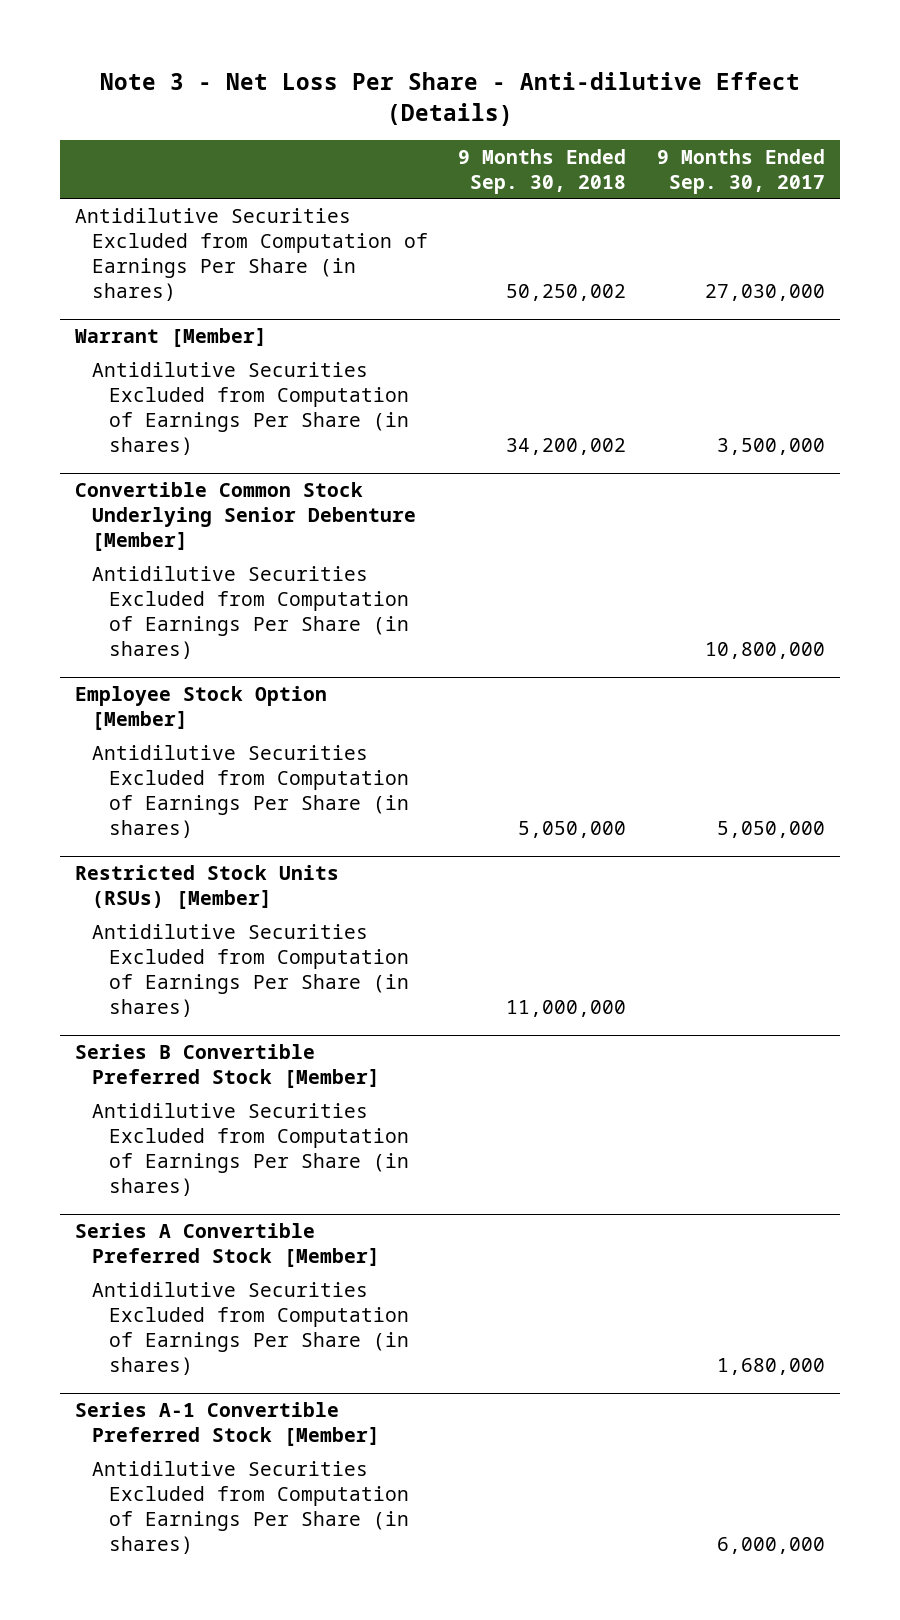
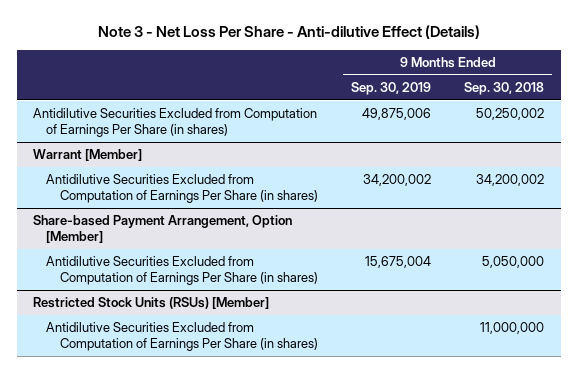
- | 9 Months Ended Sep. 30, 2018 | 9 Months Ended Sep. 30, 2017
+ | 9 Months Ended Sep. 30, 2019 | 9 Months Ended Sep. 30, 2018
- Convertible Common Stock Underlying Senior Debenture [Member]
- Antidilutive Securities Excluded from Computation of Earnings Per Share (in shares) | | 10,800,000
- Employee Stock Option [Member]
+ Share-based Payment Arrangement, Option [Member]
- Series B Convertible Preferred Stock [Member]
- Antidilutive Securities Excluded from Computation of Earnings Per Share (in shares)
- Series A Convertible Preferred Stock [Member]
- Antidilutive Securities Excluded from Computation of Earnings Per Share (in shares) | | 1,680,000
- Series A-1 Convertible Preferred Stock [Member]
- Antidilutive Securities Excluded from Computation of Earnings Per Share (in shares) | | 6,000,000

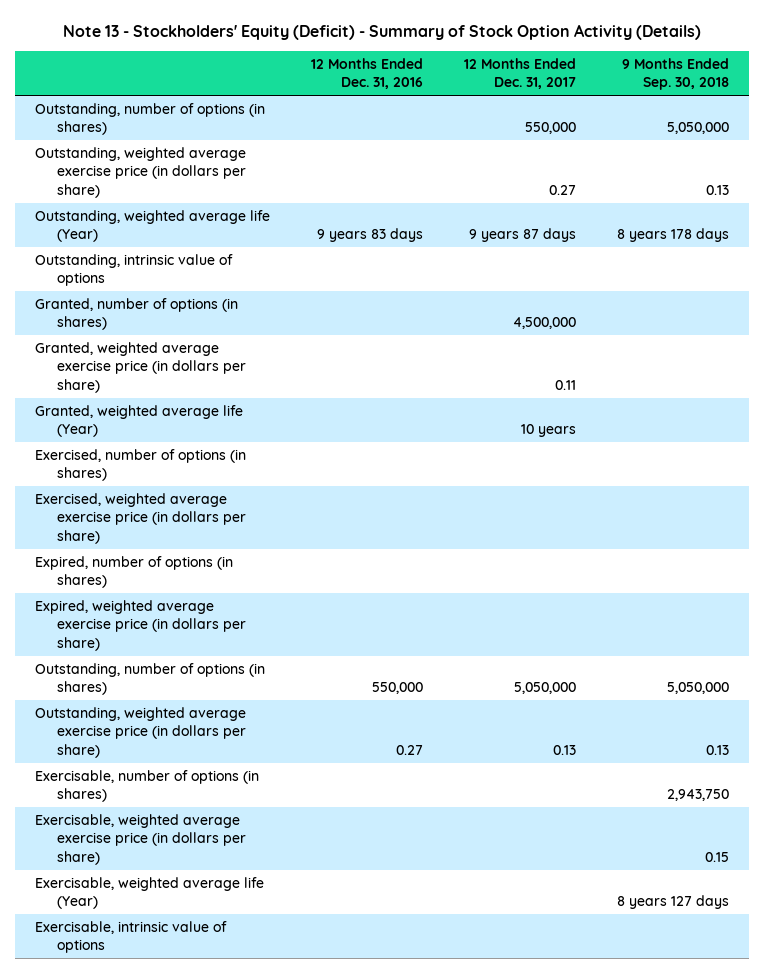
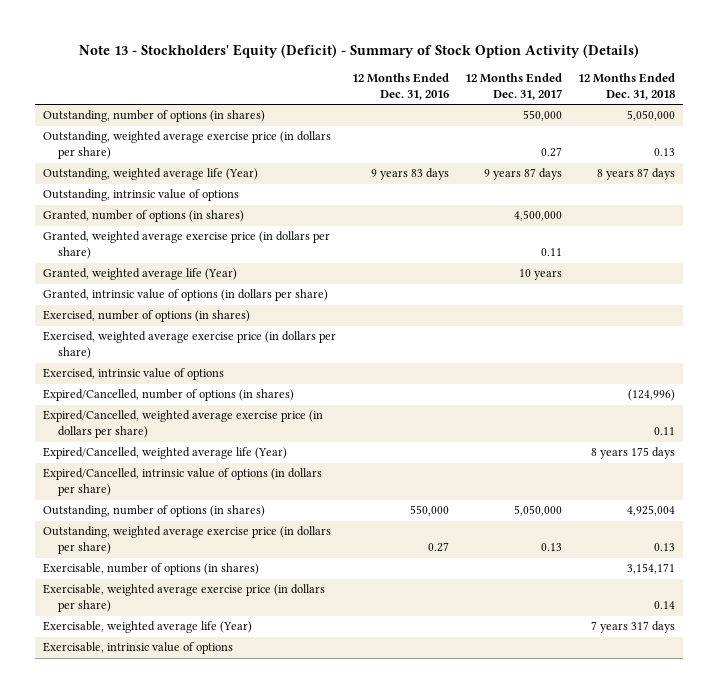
- | 12 Months Ended Dec. 31, 2016 | 12 Months Ended Dec. 31, 2017 | 9 Months Ended Sep. 30, 2018
+ | 12 Months Ended Dec. 31, 2016 | 12 Months Ended Dec. 31, 2017 | 12 Months Ended Dec. 31, 2018
+ Granted, intrinsic value of options (in dollars per share)
- Expired, number of options (in shares)
- Expired, weighted average exercise price (in dollars per share)
+ Exercised, intrinsic value of options
+ Expired/Cancelled, number of options (in shares) | | | (124,996)
+ Expired/Cancelled, weighted average exercise price (in dollars per share) | | | 0.11
+ Expired/Cancelled, weighted average life (Year) | | | 8 years 175 days
+ Expired/Cancelled, intrinsic value of options (in dollars per share)

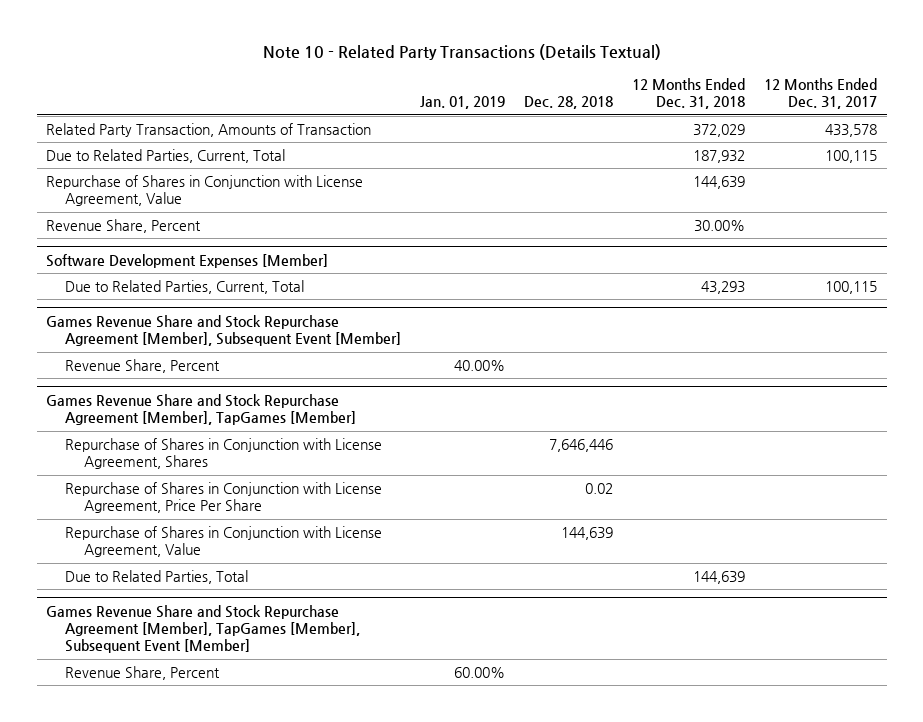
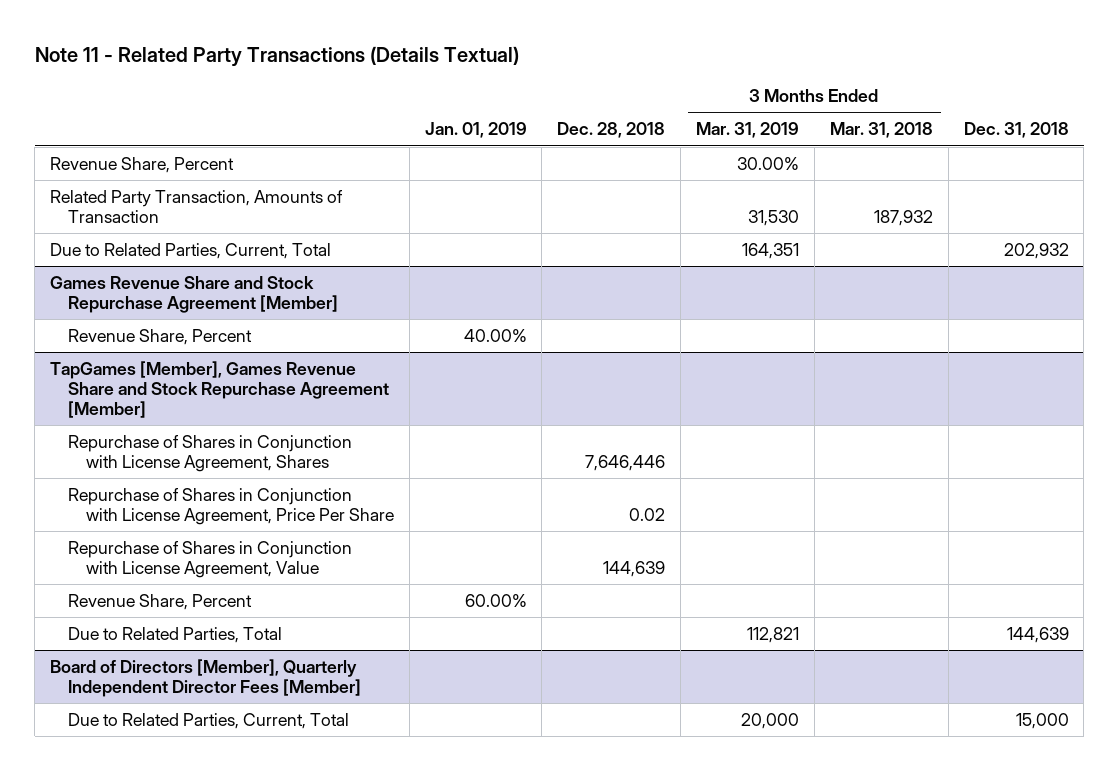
- Note 10 - Related Party Transactions (Details Textual)
+ Note 11 - Related Party Transactions (Details Textual)
- | Jan. 01, 2019 | Dec. 28, 2018 | 12 Months Ended Dec. 31, 2018 | 12 Months Ended Dec. 31, 2017
+ | Jan. 01, 2019 | Dec. 28, 2018 | 3 Months Ended Mar. 31, 2019 | 3 Months Ended Mar. 31, 2018 | Dec. 31, 2018
moved up: Revenue Share, Percent | | | 30.00% | |
- Repurchase of Shares in Conjunction with License Agreement, Value | | | 144,639 |
- Software Development Expenses [Member]
- Due to Related Parties, Current, Total | | | 43,293 | 100,115
- Games Revenue Share and Stock Repurchase Agreement [Member], Subsequent Event [Member]
+ Games Revenue Share and Stock Repurchase Agreement [Member]
- Games Revenue Share and Stock Repurchase Agreement [Member], TapGames [Member]
+ TapGames [Member], Games Revenue Share and Stock Repurchase Agreement [Member]
+ Revenue Share, Percent | 60.00% | | | |
- Games Revenue Share and Stock Repurchase Agreement [Member], TapGames [Member], Subsequent Event [Member]
- Revenue Share, Percent | 60.00% | | |
+ Board of Directors [Member], Quarterly Independent Director Fees [Member]
+ Due to Related Parties, Current, Total | | | 20,000 | | 15,000

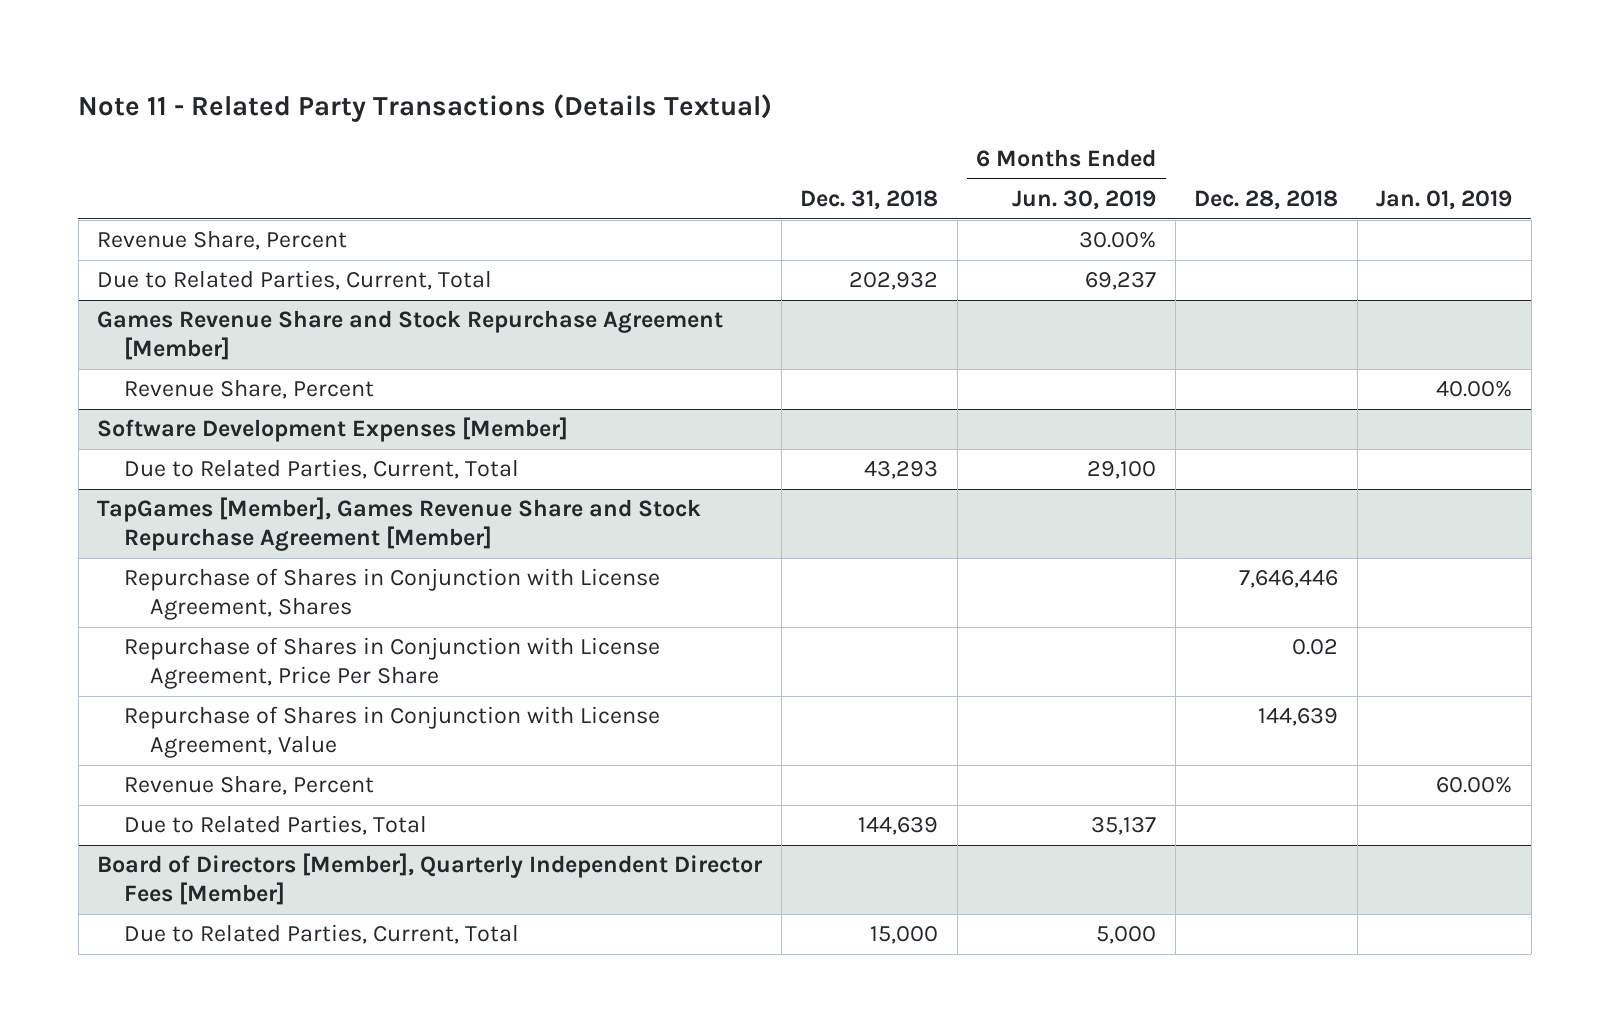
- | Jan. 01, 2019 | Dec. 28, 2018 | 3 Months Ended Mar. 31, 2019 | 3 Months Ended Mar. 31, 2018 | Dec. 31, 2018
+ | Dec. 31, 2018 | 6 Months Ended Jun. 30, 2019 | Dec. 28, 2018 | Jan. 01, 2019
- Related Party Transaction, Amounts of Transaction | | | 31,530 | 187,932 |
+ Software Development Expenses [Member]
+ Due to Related Parties, Current, Total | 43,293 | 29,100 | |

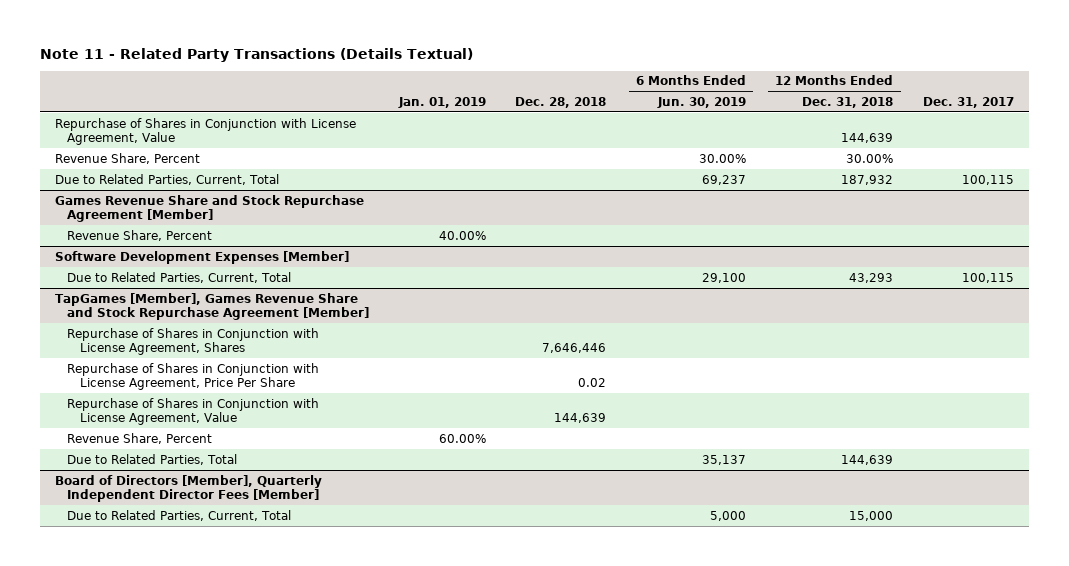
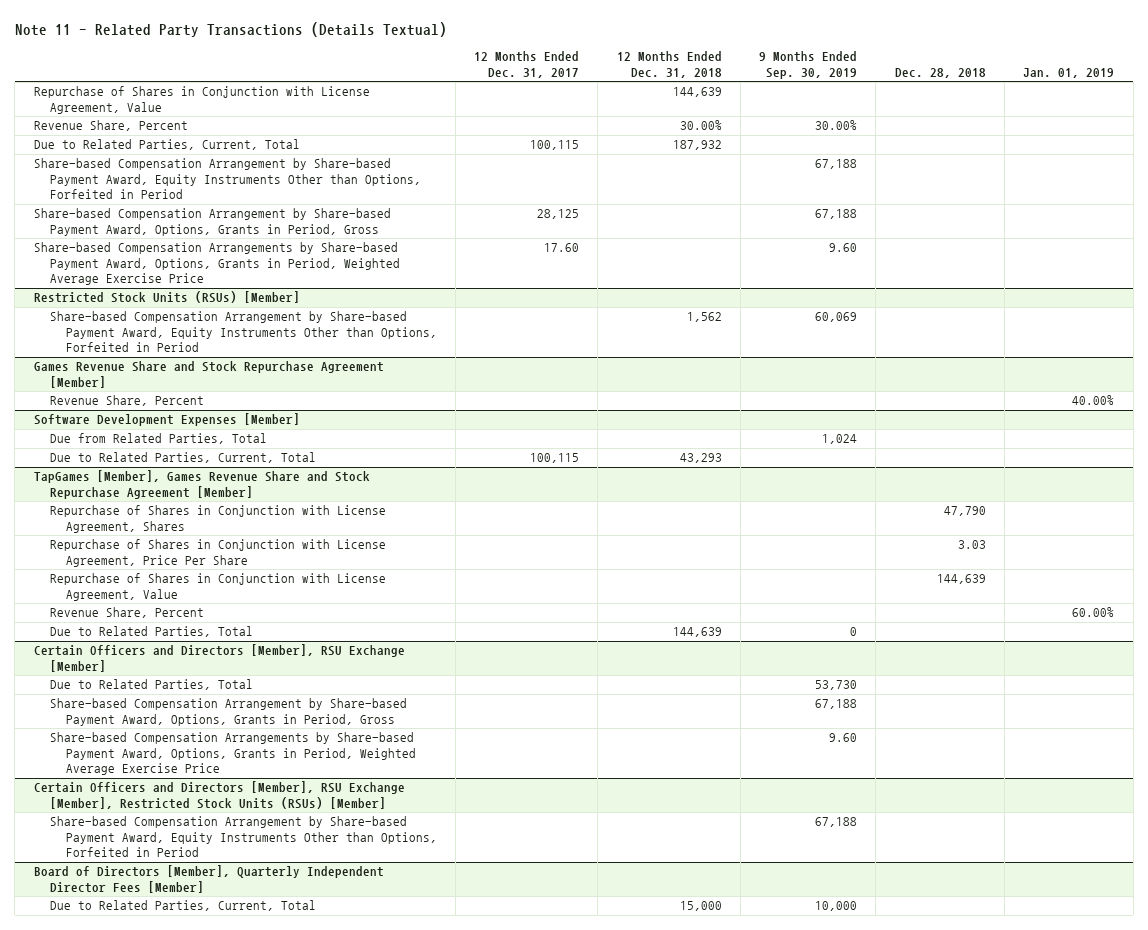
- | Jan. 01, 2019 | Dec. 28, 2018 | 6 Months Ended Jun. 30, 2019 | 12 Months Ended Dec. 31, 2018 | Dec. 31, 2017
+ | 12 Months Ended Dec. 31, 2017 | 12 Months Ended Dec. 31, 2018 | 9 Months Ended Sep. 30, 2019 | Dec. 28, 2018 | Jan. 01, 2019
+ Share-based Compensation Arrangement by Share-based Payment Award, Equity Instruments Other than Options, Forfeited in Period | | | 67,188 | |
+ Share-based Compensation Arrangement by Share-based Payment Award, Options, Grants in Period, Gross | 28,125 | | 67,188 | |
+ Share-based Compensation Arrangements by Share-based Payment Award, Options, Grants in Period, Weighted Average Exercise Price | 17.60 | | 9.60 | |
+ Restricted Stock Units (RSUs) [Member]
+ Share-based Compensation Arrangement by Share-based Payment Award, Equity Instruments Other than Options, Forfeited in Period | | 1,562 | 60,069 | |
@ Software Development Expenses [Member]
+ Due from Related Parties, Total | | | 1,024 | |
@ TapGames [Member], Games Revenue Share and Stock Repurchase Agreement [Member]
- Repurchase of Shares in Conjunction with License Agreement, Shares | | 7,646,446 | | |
- Repurchase of Shares in Conjunction with License Agreement, Price Per Share | | 0.02 | | |
+ Repurchase of Shares in Conjunction with License Agreement, Shares | | | | 47,790 |
+ Repurchase of Shares in Conjunction with License Agreement, Price Per Share | | | | 3.03 |
+ Certain Officers and Directors [Member], RSU Exchange [Member]
+ Due to Related Parties, Total | | | 53,730 | |
+ Share-based Compensation Arrangement by Share-based Payment Award, Options, Grants in Period, Gross | | | 67,188 | |
+ Share-based Compensation Arrangements by Share-based Payment Award, Options, Grants in Period, Weighted Average Exercise Price | | | 9.60 | |
+ Certain Officers and Directors [Member], RSU Exchange [Member], Restricted Stock Units (RSUs) [Member]
+ Share-based Compensation Arrangement by Share-based Payment Award, Equity Instruments Other than Options, Forfeited in Period | | | 67,188 | |

